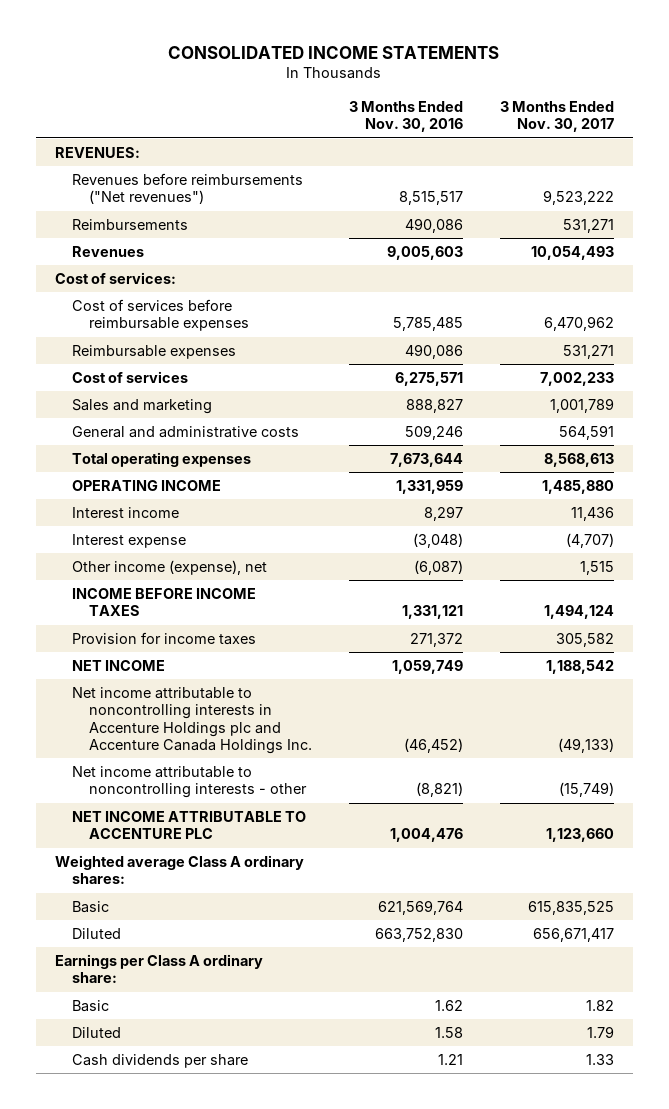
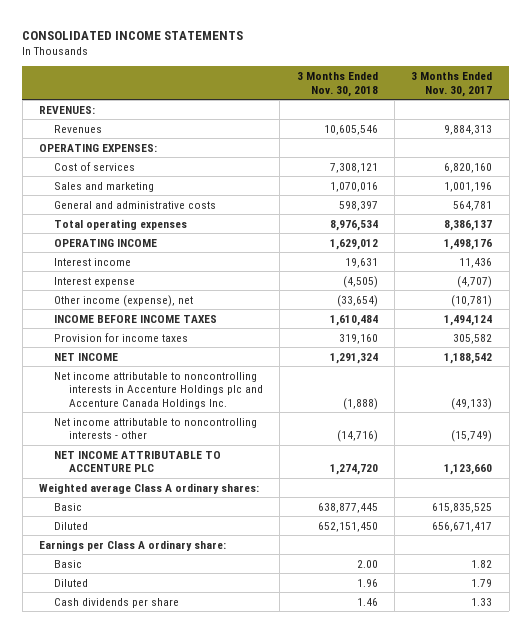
- | 3 Months Ended Nov. 30, 2016 | 3 Months Ended Nov. 30, 2017
+ | 3 Months Ended Nov. 30, 2018 | 3 Months Ended Nov. 30, 2017
- Revenues before reimbursements ("Net revenues") | 8,515,517 | 9,523,222
- Reimbursements | 490,086 | 531,271
- Revenues | 9,005,603 | 10,054,493
- Cost of services:
- Cost of services before reimbursable expenses | 5,785,485 | 6,470,962
- Reimbursable expenses | 490,086 | 531,271
- Cost of services | 6,275,571 | 7,002,233
- Sales and marketing | 888,827 | 1,001,789
- General and administrative costs | 509,246 | 564,591
- Total operating expenses | 7,673,644 | 8,568,613
- OPERATING INCOME | 1,331,959 | 1,485,880
+ Revenues | 10,605,546 | 9,884,313
+ OPERATING EXPENSES:
+ Cost of services | 7,308,121 | 6,820,160
+ Sales and marketing | 1,070,016 | 1,001,196
+ General and administrative costs | 598,397 | 564,781
+ Total operating expenses | 8,976,534 | 8,386,137
+ OPERATING INCOME | 1,629,012 | 1,498,176
- Other income (expense), net | (6,087) | 1,515
+ Other income (expense), net | (33,654) | (10,781)

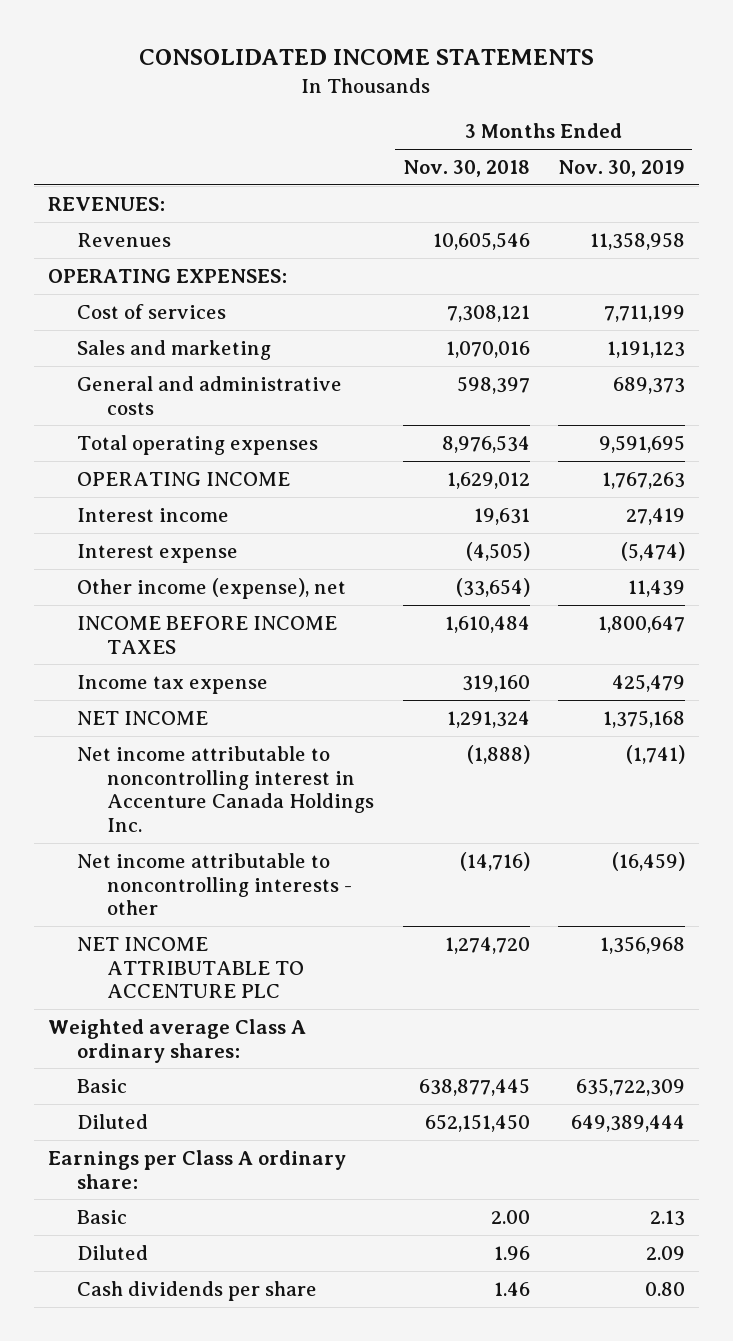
- | 3 Months Ended Nov. 30, 2018 | 3 Months Ended Nov. 30, 2017
+ | 3 Months Ended Nov. 30, 2018 | 3 Months Ended Nov. 30, 2019
- Provision for income taxes | 319,160 | 305,582
+ Income tax expense | 319,160 | 425,479
- Net income attributable to noncontrolling interests in Accenture Holdings plc and Accenture Canada Holdings Inc. | (1,888) | (49,133)
+ Net income attributable to noncontrolling interest in Accenture Canada Holdings Inc. | (1,888) | (1,741)

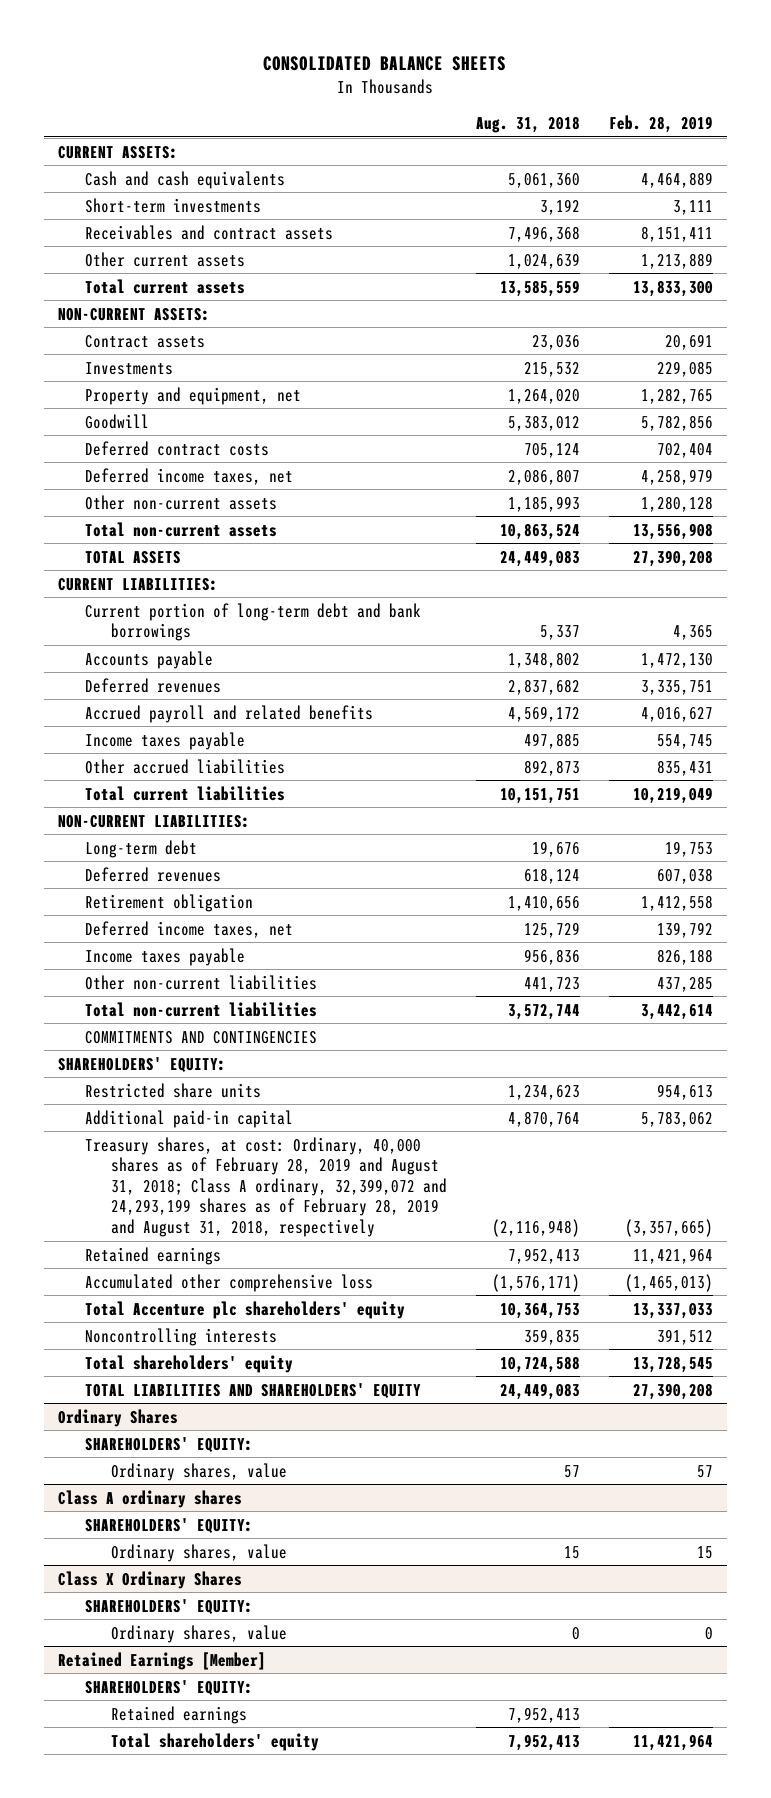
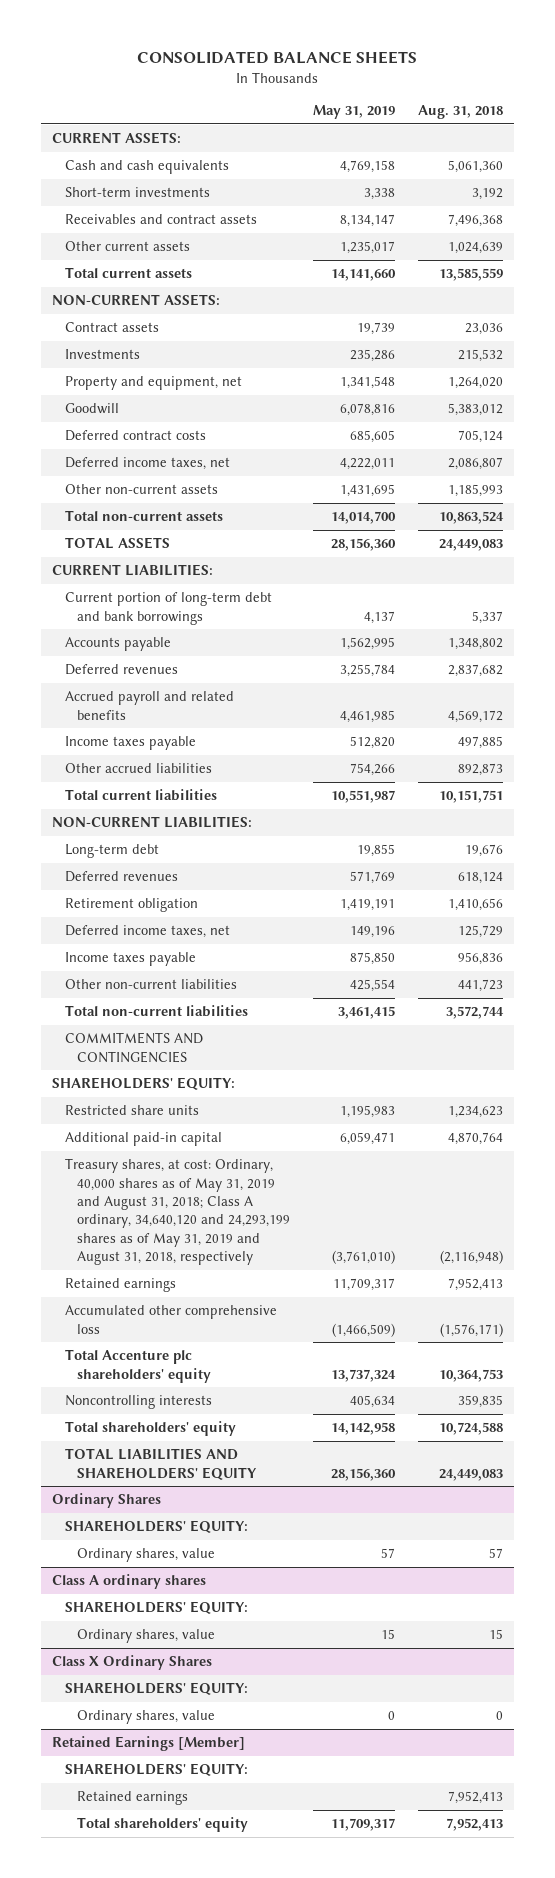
- | Aug. 31, 2018 | Feb. 28, 2019
+ | May 31, 2019 | Aug. 31, 2018
- Treasury shares, at cost: Ordinary, 40,000 shares as of February 28, 2019 and August 31, 2018; Class A ordinary, 32,399,072 and 24,293,199 shares as of February 28, 2019 and August 31, 2018, respectively | (2,116,948) | (3,357,665)
+ Treasury shares, at cost: Ordinary, 40,000 shares as of May 31, 2019 and August 31, 2018; Class A ordinary, 34,640,120 and 24,293,199 shares as of May 31, 2019 and August 31, 2018, respectively | (3,761,010) | (2,116,948)

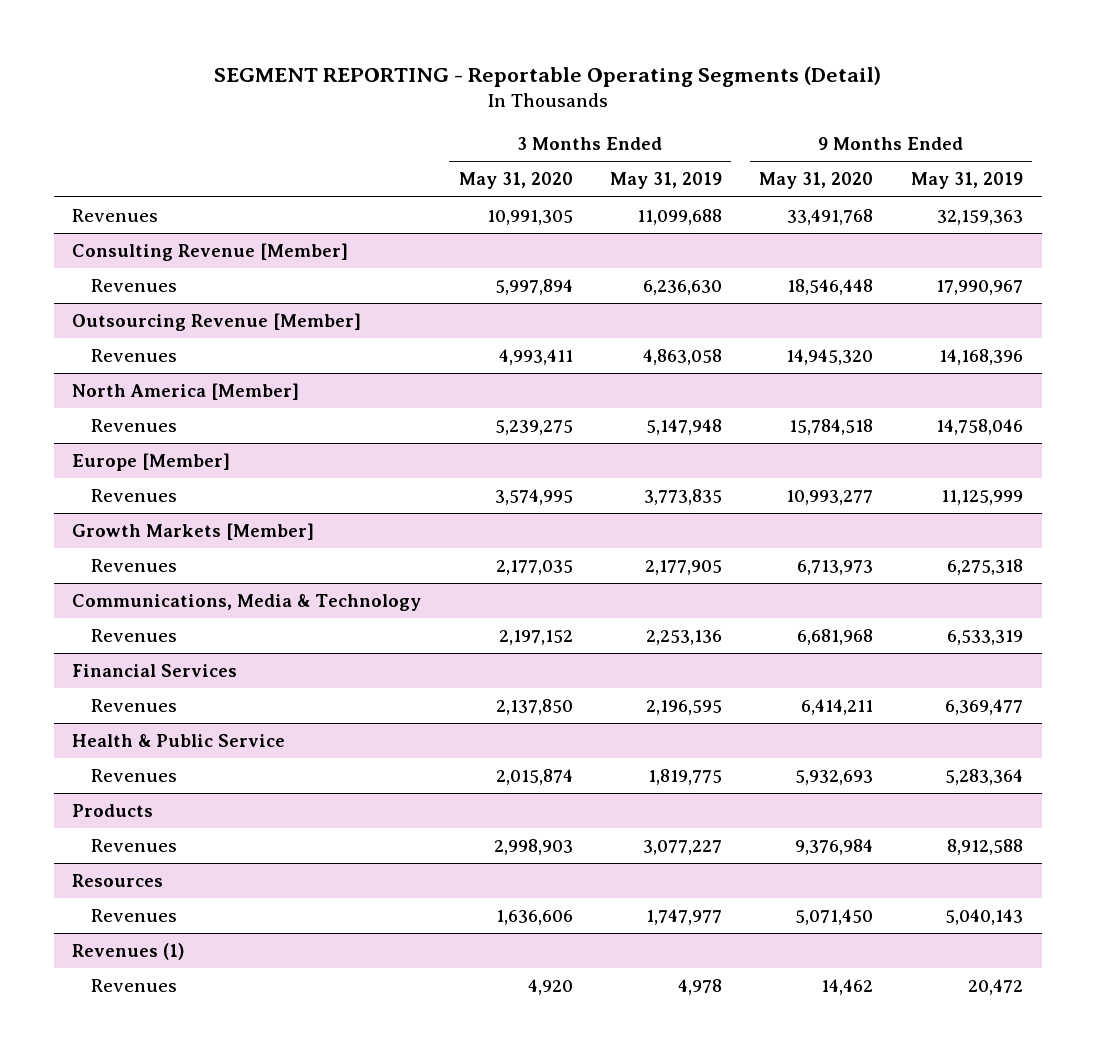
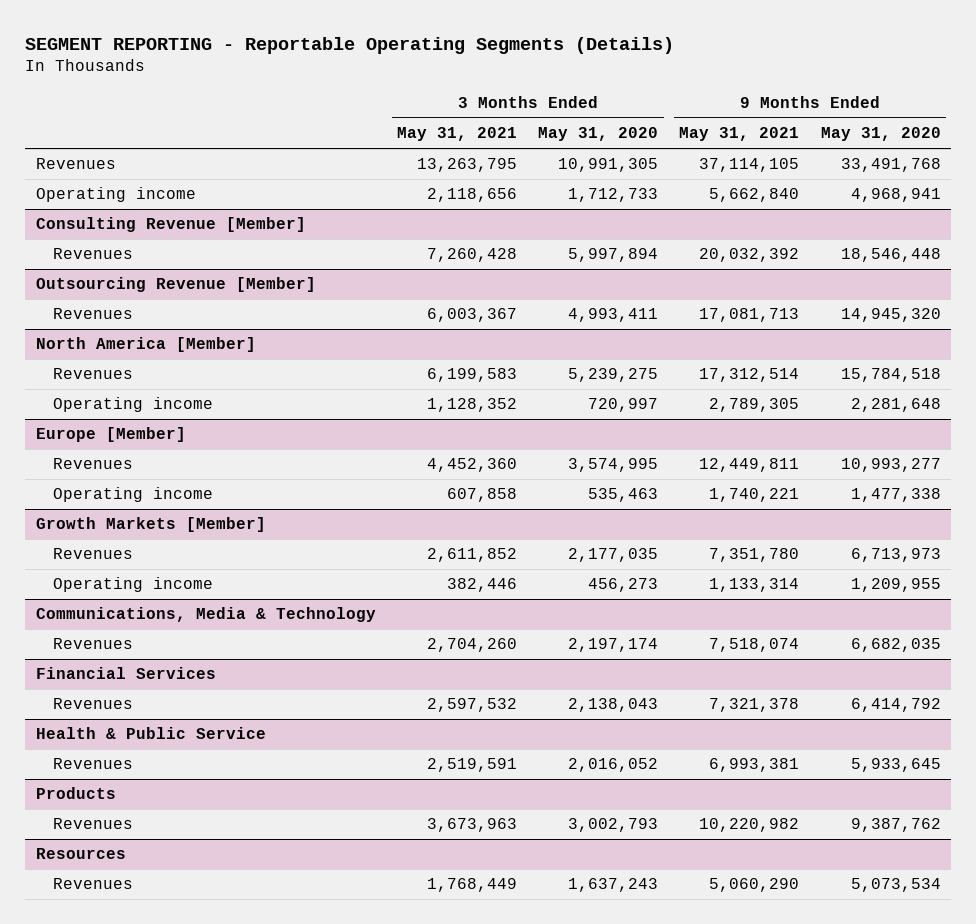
- SEGMENT REPORTING - Reportable Operating Segments (Detail)
+ SEGMENT REPORTING - Reportable Operating Segments (Details)
- | 3 Months Ended May 31, 2020 | 3 Months Ended May 31, 2019 | 9 Months Ended May 31, 2020 | 9 Months Ended May 31, 2019
+ | 3 Months Ended May 31, 2021 | 3 Months Ended May 31, 2020 | 9 Months Ended May 31, 2021 | 9 Months Ended May 31, 2020
+ Operating income | 2,118,656 | 1,712,733 | 5,662,840 | 4,968,941
@ North America [Member]
+ Operating income | 1,128,352 | 720,997 | 2,789,305 | 2,281,648
@ Europe [Member]
+ Operating income | 607,858 | 535,463 | 1,740,221 | 1,477,338
@ Growth Markets [Member]
+ Operating income | 382,446 | 456,273 | 1,133,314 | 1,209,955
@ Communications, Media & Technology
- Revenues | 2,197,152 | 2,253,136 | 6,681,968 | 6,533,319
+ Revenues | 2,704,260 | 2,197,174 | 7,518,074 | 6,682,035
@ Financial Services
- Revenues | 2,137,850 | 2,196,595 | 6,414,211 | 6,369,477
+ Revenues | 2,597,532 | 2,138,043 | 7,321,378 | 6,414,792
@ Health & Public Service
- Revenues | 2,015,874 | 1,819,775 | 5,932,693 | 5,283,364
+ Revenues | 2,519,591 | 2,016,052 | 6,993,381 | 5,933,645
@ Products
- Revenues | 2,998,903 | 3,077,227 | 9,376,984 | 8,912,588
+ Revenues | 3,673,963 | 3,002,793 | 10,220,982 | 9,387,762
@ Resources
- Revenues | 1,636,606 | 1,747,977 | 5,071,450 | 5,040,143
- Revenues (1)
- Revenues | 4,920 | 4,978 | 14,462 | 20,472
@ Resources
+ Revenues | 1,768,449 | 1,637,243 | 5,060,290 | 5,073,534

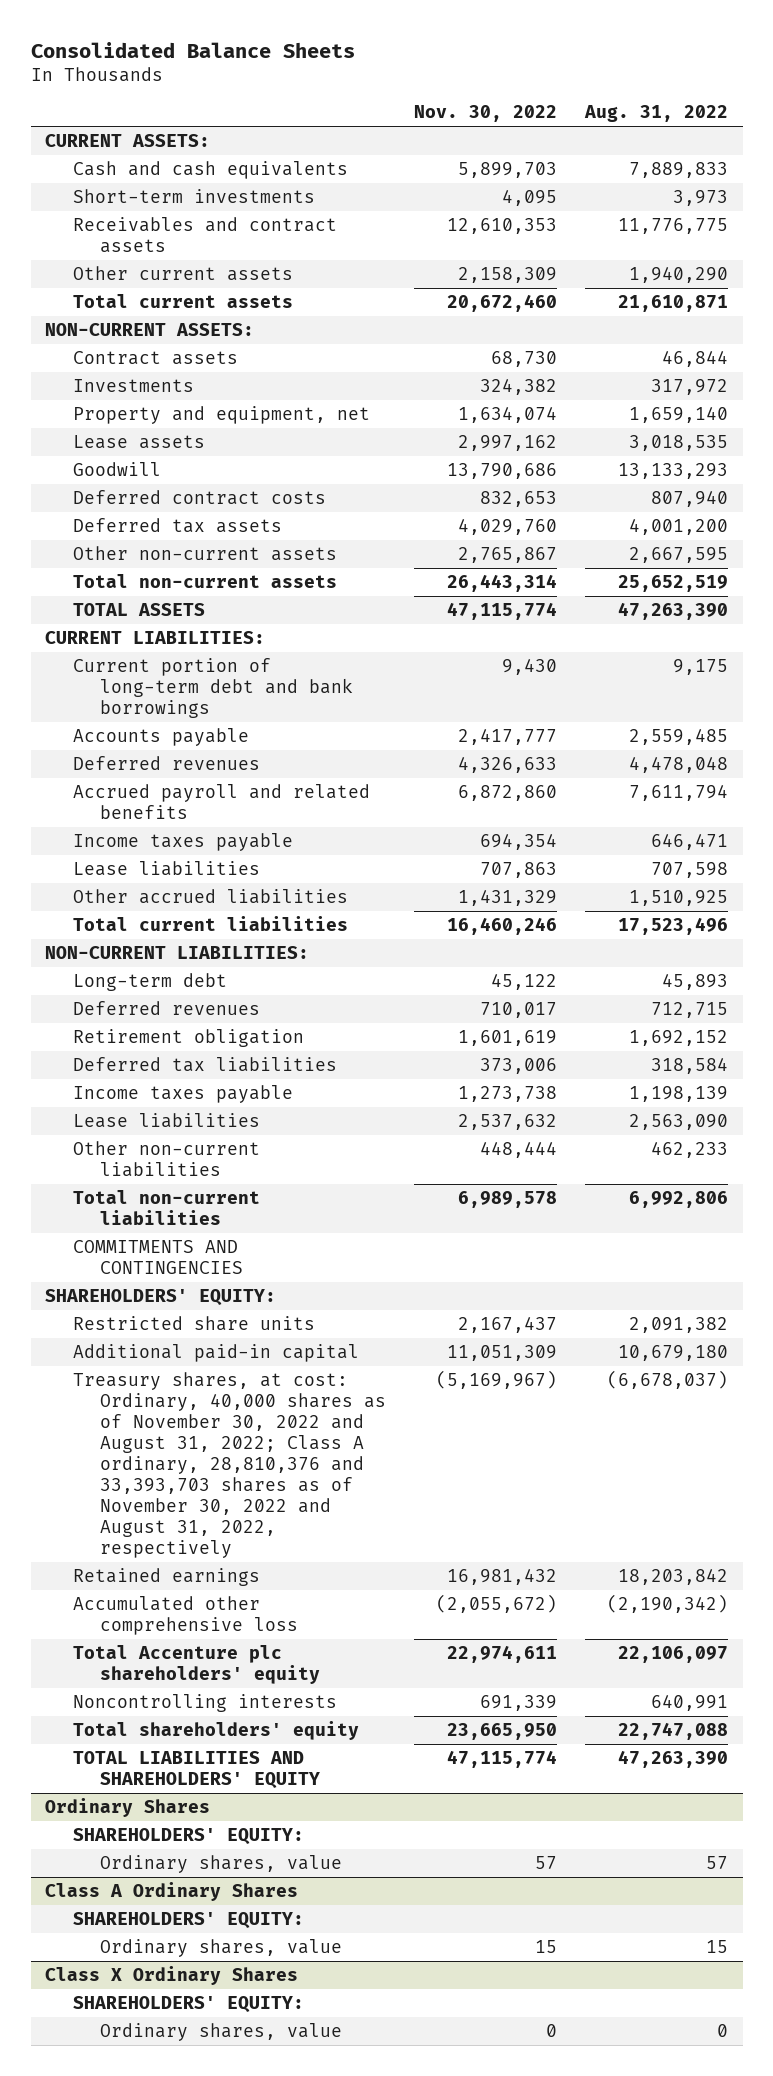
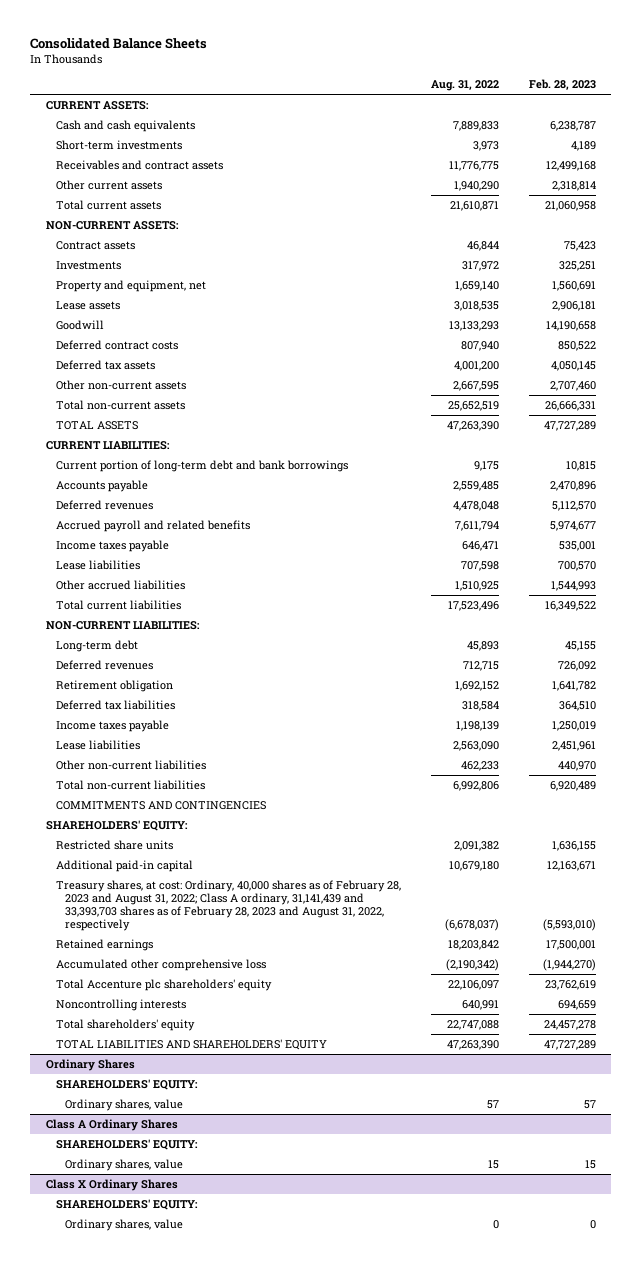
- | Nov. 30, 2022 | Aug. 31, 2022
+ | Aug. 31, 2022 | Feb. 28, 2023
- Treasury shares, at cost: Ordinary, 40,000 shares as of November 30, 2022 and August 31, 2022; Class A ordinary, 28,810,376 and 33,393,703 shares as of November 30, 2022 and August 31, 2022, respectively | (5,169,967) | (6,678,037)
+ Treasury shares, at cost: Ordinary, 40,000 shares as of February 28, 2023 and August 31, 2022; Class A ordinary, 31,141,439 and 33,393,703 shares as of February 28, 2023 and August 31, 2022, respectively | (6,678,037) | (5,593,010)

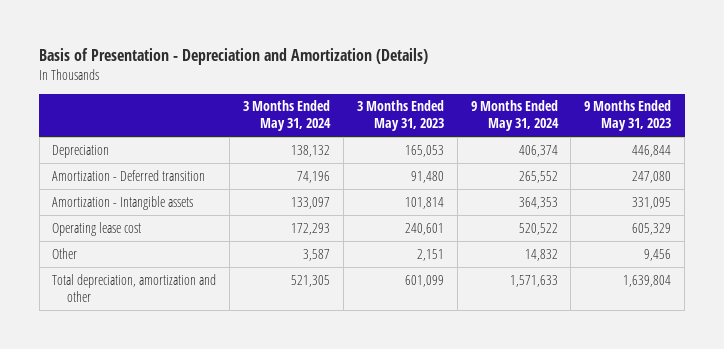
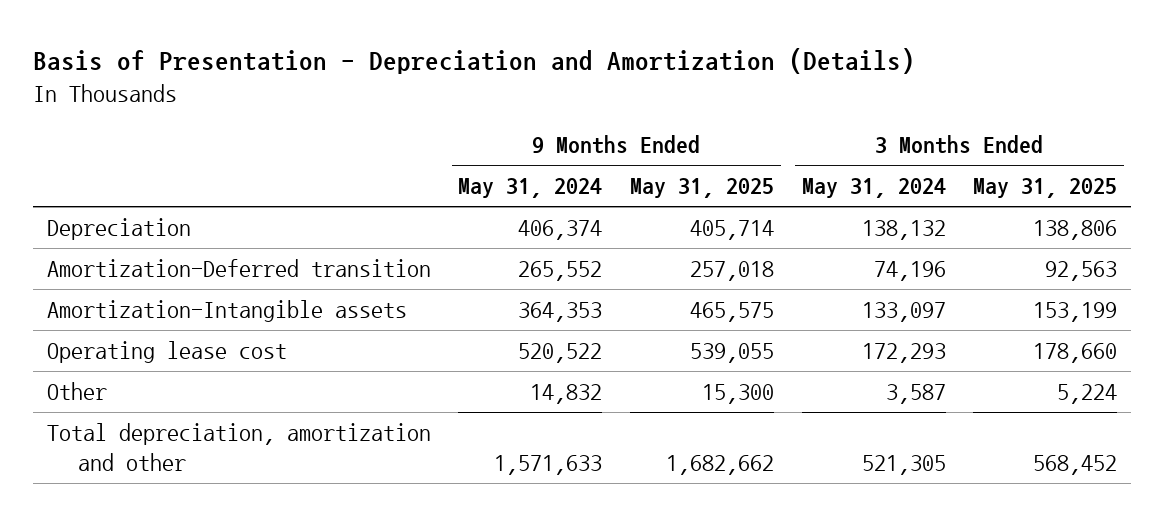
- | 3 Months Ended May 31, 2024 | 3 Months Ended May 31, 2023 | 9 Months Ended May 31, 2024 | 9 Months Ended May 31, 2023
+ | 9 Months Ended May 31, 2024 | 9 Months Ended May 31, 2025 | 3 Months Ended May 31, 2024 | 3 Months Ended May 31, 2025
- Amortization - Deferred transition | 74,196 | 91,480 | 265,552 | 247,080
- Amortization - Intangible assets | 133,097 | 101,814 | 364,353 | 331,095
+ Amortization-Deferred transition | 265,552 | 257,018 | 74,196 | 92,563
+ Amortization-Intangible assets | 364,353 | 465,575 | 133,097 | 153,199

